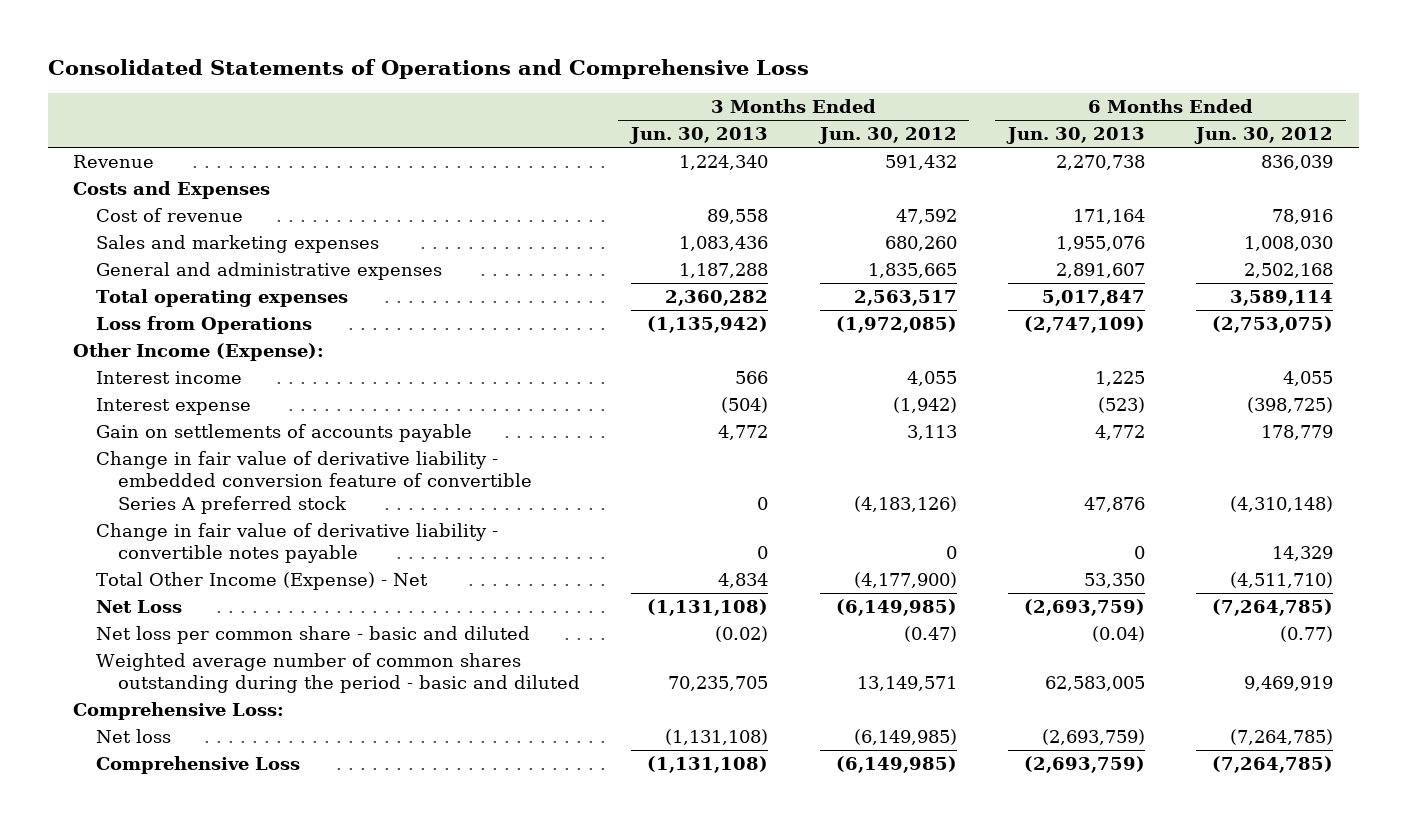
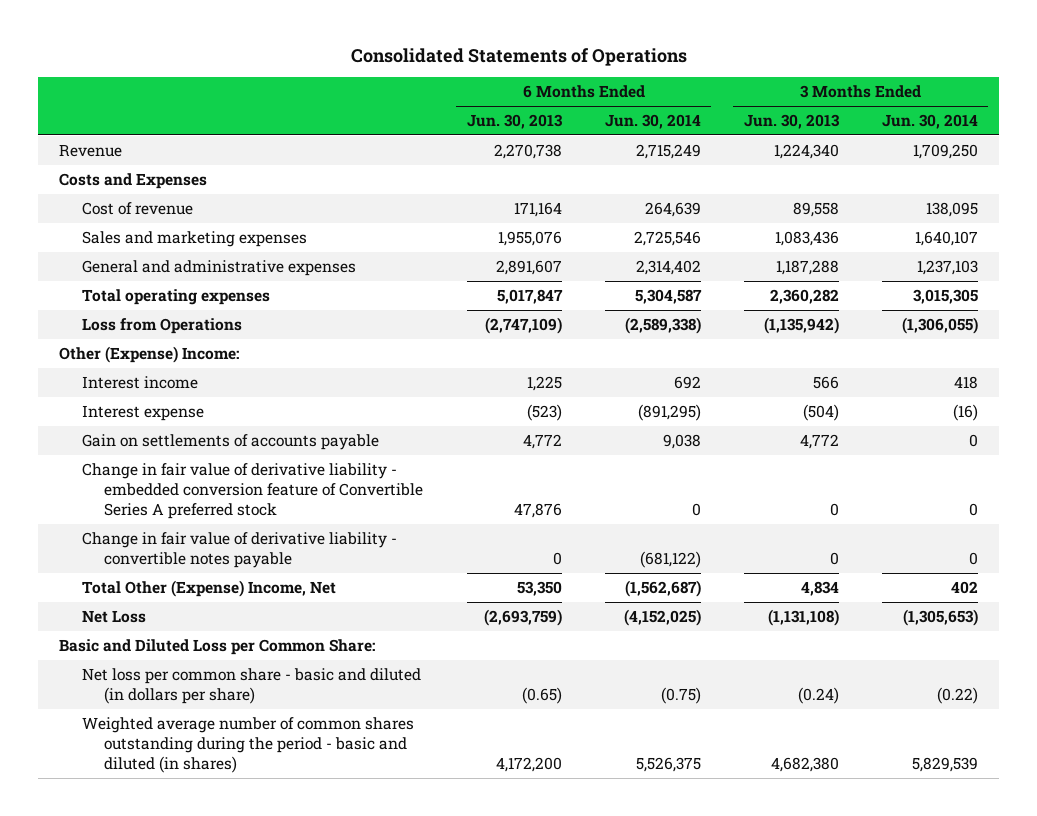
- Consolidated Statements of Operations and Comprehensive Loss
+ Consolidated Statements of Operations
- | 3 Months Ended Jun. 30, 2013 | 3 Months Ended Jun. 30, 2012 | 6 Months Ended Jun. 30, 2013 | 6 Months Ended Jun. 30, 2012
+ | 6 Months Ended Jun. 30, 2013 | 6 Months Ended Jun. 30, 2014 | 3 Months Ended Jun. 30, 2013 | 3 Months Ended Jun. 30, 2014
- Other Income (Expense):
+ Other (Expense) Income:
- Change in fair value of derivative liability - embedded conversion feature of convertible Series A preferred stock | 0 | (4,183,126) | 47,876 | (4,310,148)
+ Change in fair value of derivative liability - embedded conversion feature of Convertible Series A preferred stock | 47,876 | 0 | 0 | 0
- Total Other Income (Expense) - Net | 4,834 | (4,177,900) | 53,350 | (4,511,710)
+ Total Other (Expense) Income, Net | 53,350 | (1,562,687) | 4,834 | 402
- Net loss per common share - basic and diluted | (0.02) | (0.47) | (0.04) | (0.77)
- Weighted average number of common shares outstanding during the period - basic and diluted | 70,235,705 | 13,149,571 | 62,583,005 | 9,469,919
- Comprehensive Loss:
- Net loss | (1,131,108) | (6,149,985) | (2,693,759) | (7,264,785)
- Comprehensive Loss | (1,131,108) | (6,149,985) | (2,693,759) | (7,264,785)
+ Basic and Diluted Loss per Common Share:
+ Net loss per common share - basic and diluted (in dollars per share) | (0.65) | (0.75) | (0.24) | (0.22)
+ Weighted average number of common shares outstanding during the period - basic and diluted (in shares) | 4,172,200 | 5,526,375 | 4,682,380 | 5,829,539

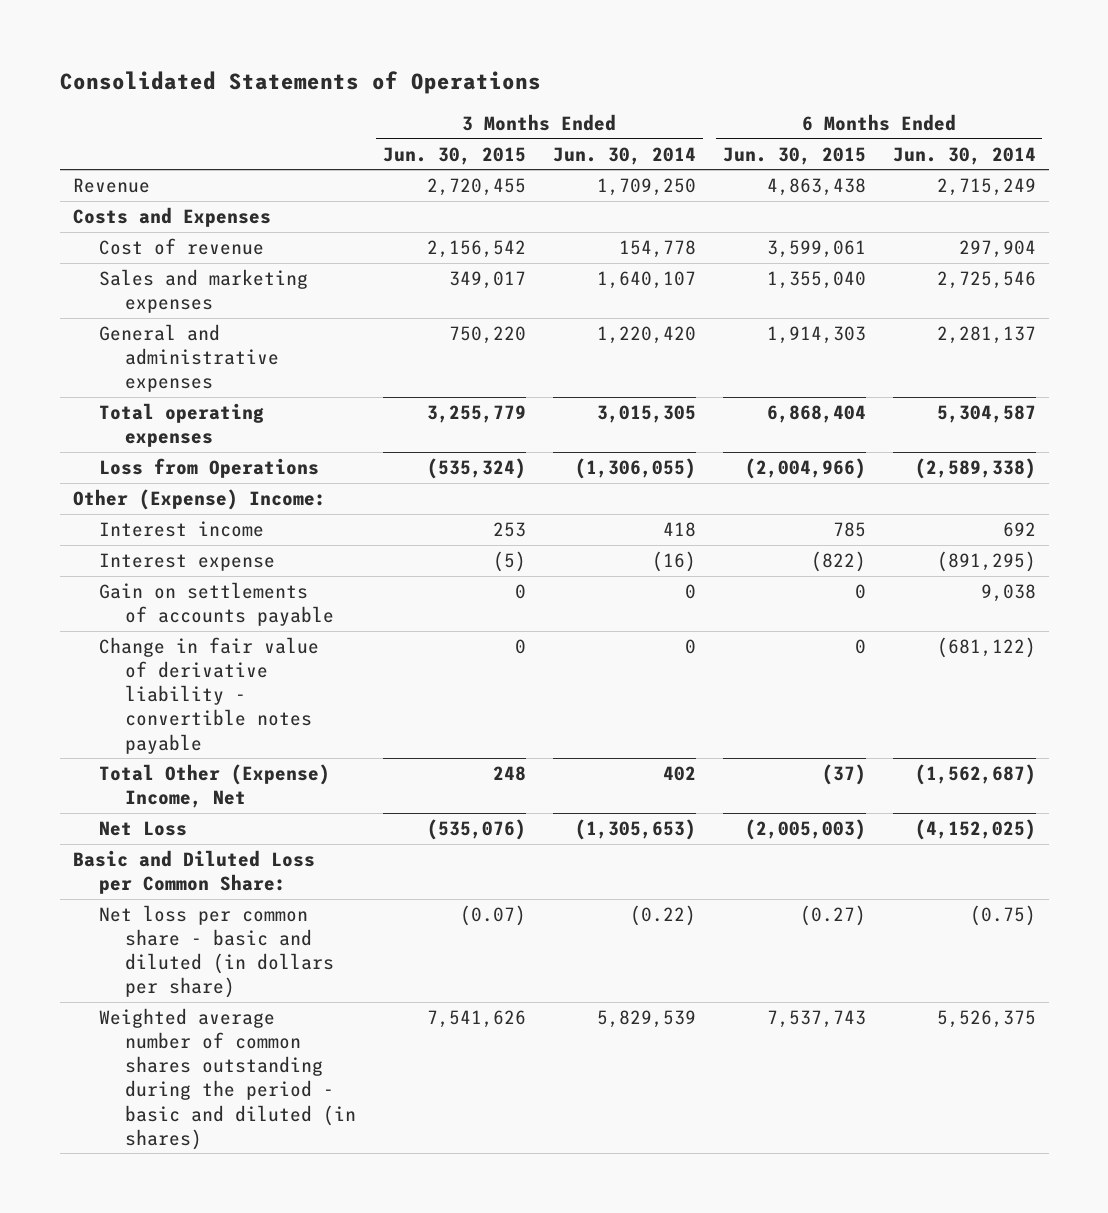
- | 6 Months Ended Jun. 30, 2013 | 6 Months Ended Jun. 30, 2014 | 3 Months Ended Jun. 30, 2013 | 3 Months Ended Jun. 30, 2014
+ | 3 Months Ended Jun. 30, 2015 | 3 Months Ended Jun. 30, 2014 | 6 Months Ended Jun. 30, 2015 | 6 Months Ended Jun. 30, 2014
- Cost of revenue | 171,164 | 264,639 | 89,558 | 138,095
+ Cost of revenue | 2,156,542 | 154,778 | 3,599,061 | 297,904
- General and administrative expenses | 2,891,607 | 2,314,402 | 1,187,288 | 1,237,103
+ General and administrative expenses | 750,220 | 1,220,420 | 1,914,303 | 2,281,137
- Change in fair value of derivative liability - embedded conversion feature of Convertible Series A preferred stock | 47,876 | 0 | 0 | 0

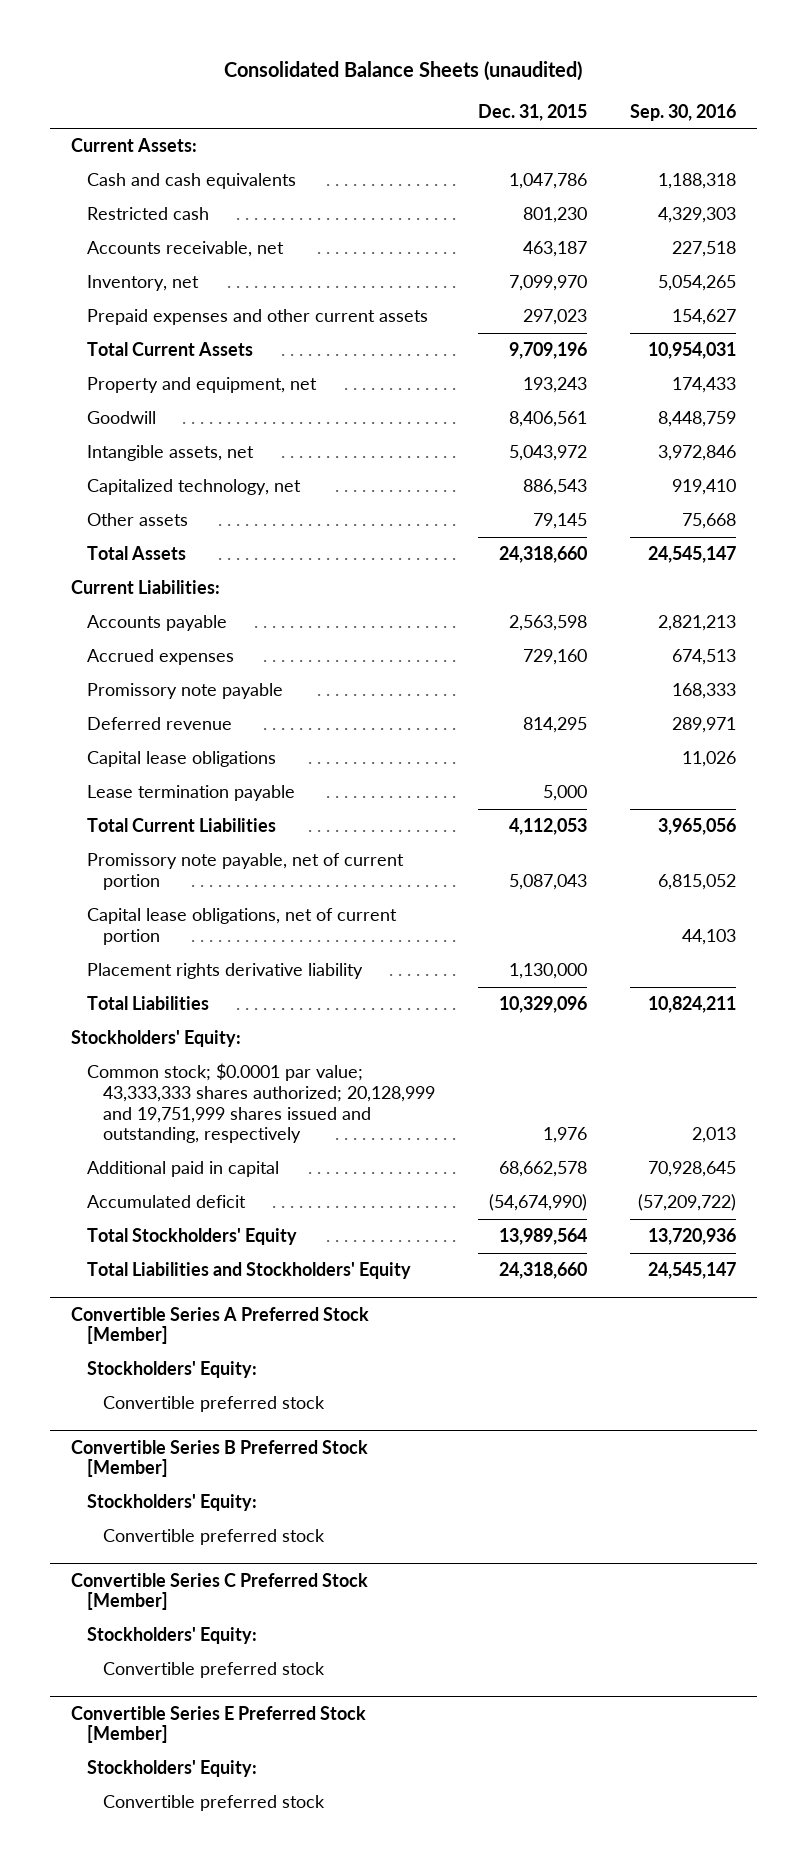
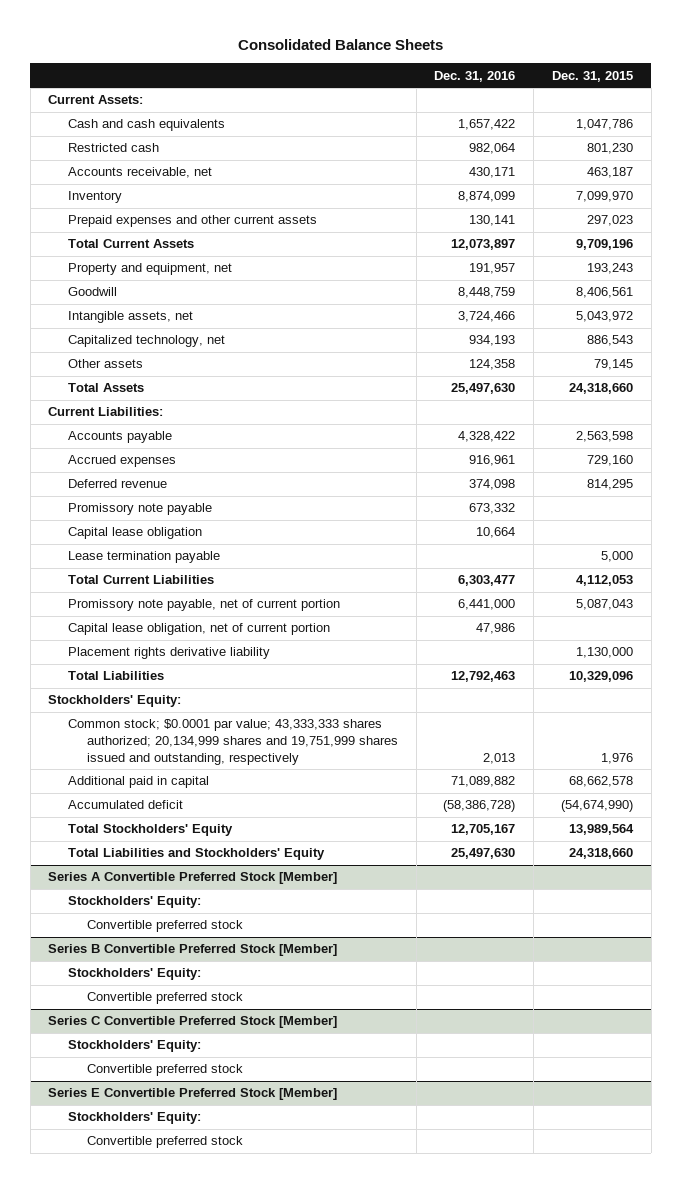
- Consolidated Balance Sheets (unaudited)
+ Consolidated Balance Sheets
- | Dec. 31, 2015 | Sep. 30, 2016
+ | Dec. 31, 2016 | Dec. 31, 2015
- Inventory, net | 7,099,970 | 5,054,265
+ Inventory | 8,874,099 | 7,099,970
- Capital lease obligations | | 11,026
moved down: Promissory note payable | 673,332 |
+ Capital lease obligation | 10,664 |
- Capital lease obligations, net of current portion | | 44,103
+ Capital lease obligation, net of current portion | 47,986 |
- Common stock; $0.0001 par value; 43,333,333 shares authorized; 20,128,999 and 19,751,999 shares issued and outstanding, respectively | 1,976 | 2,013
+ Common stock; $0.0001 par value; 43,333,333 shares authorized; 20,134,999 shares and 19,751,999 shares issued and outstanding, respectively | 2,013 | 1,976
- Convertible Series A Preferred Stock [Member]
+ Series A Convertible Preferred Stock [Member]
- Convertible Series B Preferred Stock [Member]
+ Series B Convertible Preferred Stock [Member]
- Convertible Series C Preferred Stock [Member]
+ Series C Convertible Preferred Stock [Member]
- Convertible Series E Preferred Stock [Member]
+ Series E Convertible Preferred Stock [Member]

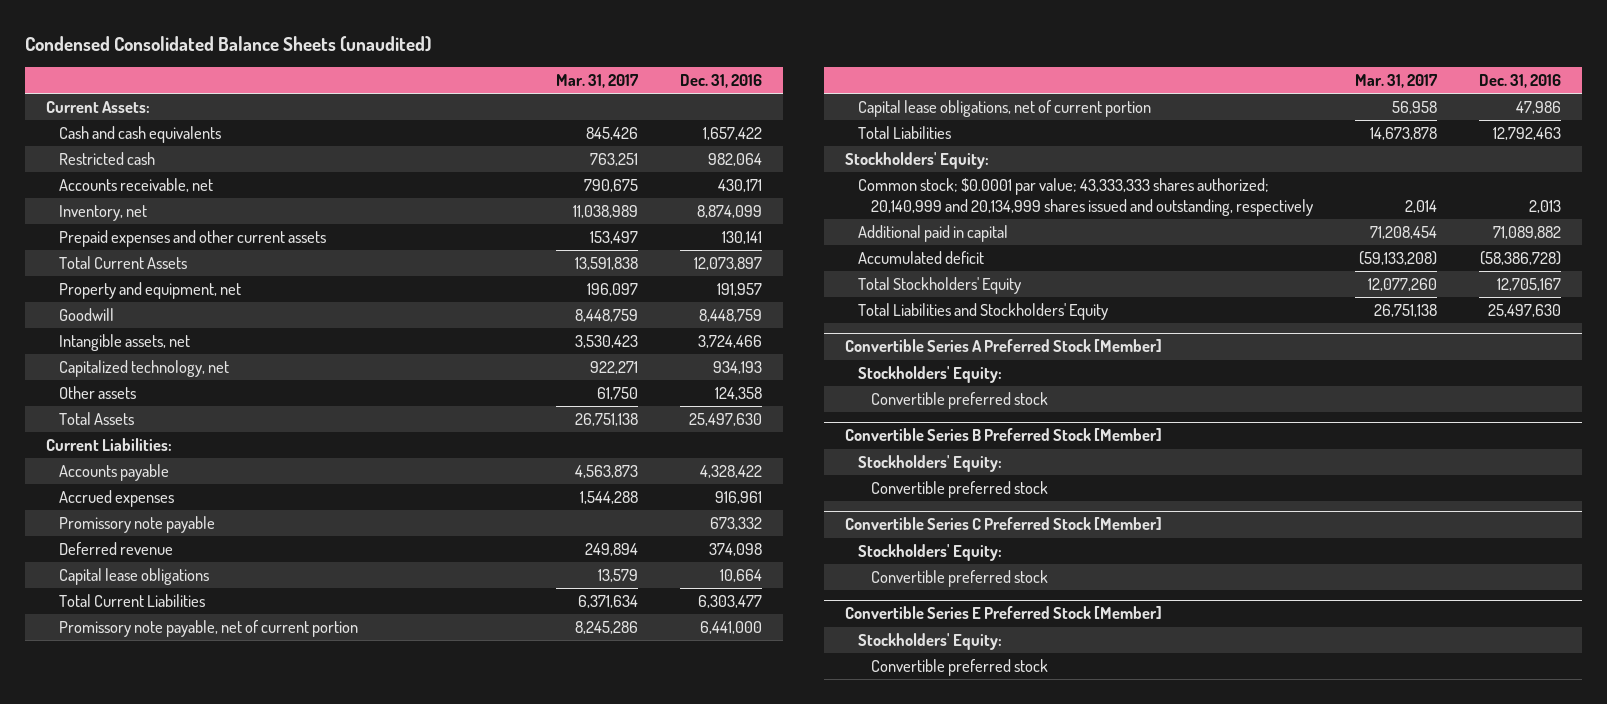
- Consolidated Balance Sheets
+ Condensed Consolidated Balance Sheets (unaudited)
- | Dec. 31, 2016 | Dec. 31, 2015
+ | Mar. 31, 2017 | Dec. 31, 2016
- Inventory | 8,874,099 | 7,099,970
+ Inventory, net | 11,038,989 | 8,874,099
- Capital lease obligation | 10,664 |
- Lease termination payable | | 5,000
moved down: Deferred revenue | 249,894 | 374,098
+ Capital lease obligations | 13,579 | 10,664
- Capital lease obligation, net of current portion | 47,986 |
- Placement rights derivative liability | | 1,130,000
+ Capital lease obligations, net of current portion | 56,958 | 47,986
- Common stock; $0.0001 par value; 43,333,333 shares authorized; 20,134,999 shares and 19,751,999 shares issued and outstanding, respectively | 2,013 | 1,976
+ Common stock; $0.0001 par value; 43,333,333 shares authorized; 20,140,999 and 20,134,999 shares issued and outstanding, respectively | 2,014 | 2,013
- Series A Convertible Preferred Stock [Member]
+ Convertible Series A Preferred Stock [Member]
- Series B Convertible Preferred Stock [Member]
+ Convertible Series B Preferred Stock [Member]
- Series C Convertible Preferred Stock [Member]
+ Convertible Series C Preferred Stock [Member]
- Series E Convertible Preferred Stock [Member]
+ Convertible Series E Preferred Stock [Member]

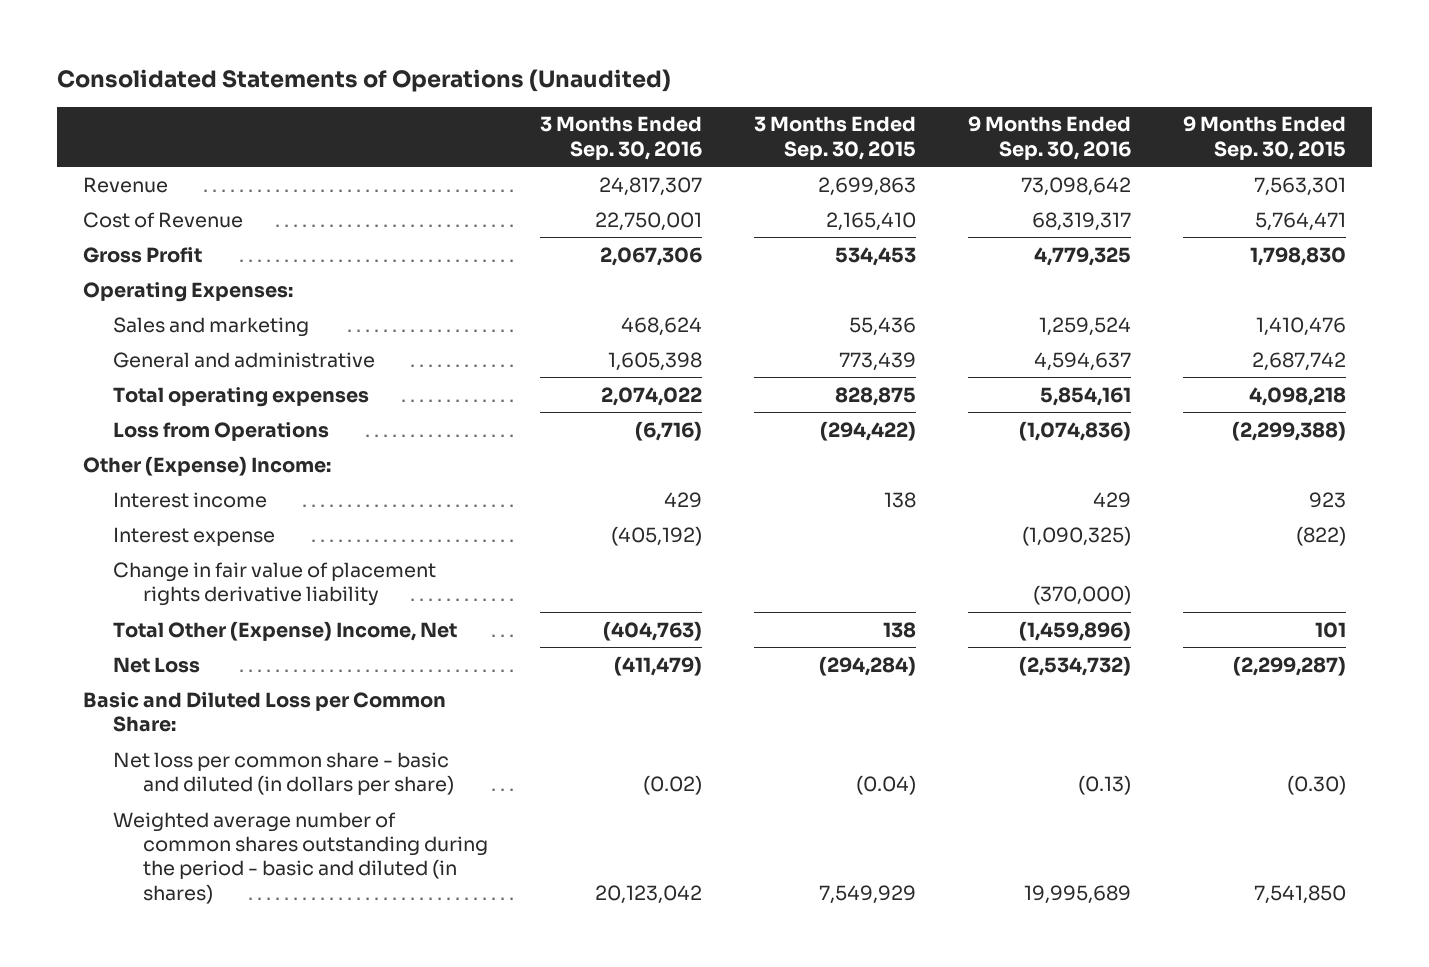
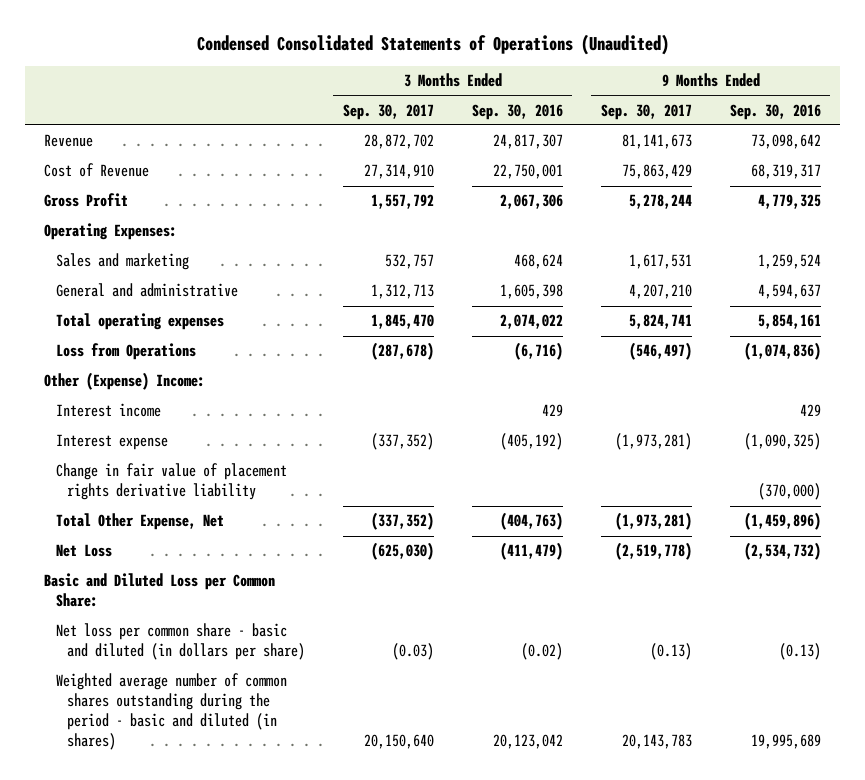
- Consolidated Statements of Operations (Unaudited)
+ Condensed Consolidated Statements of Operations (Unaudited)
- | 3 Months Ended Sep. 30, 2016 | 3 Months Ended Sep. 30, 2015 | 9 Months Ended Sep. 30, 2016 | 9 Months Ended Sep. 30, 2015
+ | 3 Months Ended Sep. 30, 2017 | 3 Months Ended Sep. 30, 2016 | 9 Months Ended Sep. 30, 2017 | 9 Months Ended Sep. 30, 2016
- Total Other (Expense) Income, Net | (404,763) | 138 | (1,459,896) | 101
+ Total Other Expense, Net | (337,352) | (404,763) | (1,973,281) | (1,459,896)

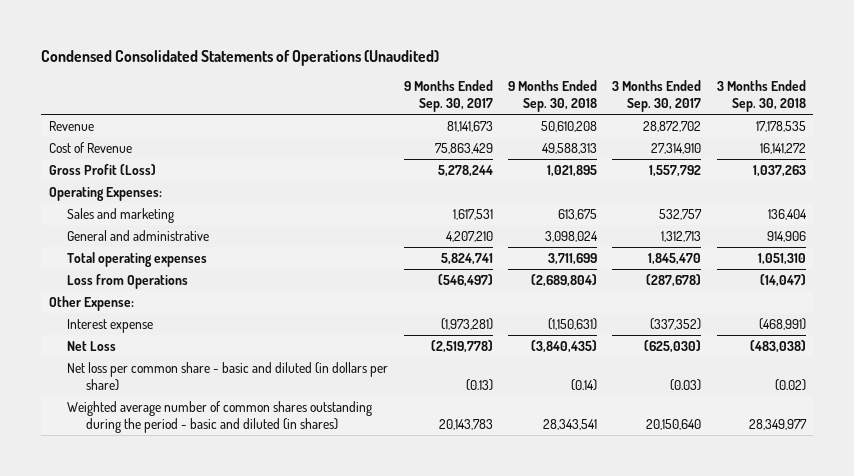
- | 3 Months Ended Sep. 30, 2017 | 3 Months Ended Sep. 30, 2016 | 9 Months Ended Sep. 30, 2017 | 9 Months Ended Sep. 30, 2016
+ | 9 Months Ended Sep. 30, 2017 | 9 Months Ended Sep. 30, 2018 | 3 Months Ended Sep. 30, 2017 | 3 Months Ended Sep. 30, 2018
- Gross Profit | 1,557,792 | 2,067,306 | 5,278,244 | 4,779,325
+ Gross Profit (Loss) | 5,278,244 | 1,021,895 | 1,557,792 | 1,037,263
- Other (Expense) Income:
- Interest income | | 429 | | 429
+ Other Expense:
- Change in fair value of placement rights derivative liability | | | | (370,000)
- Total Other Expense, Net | (337,352) | (404,763) | (1,973,281) | (1,459,896)
- Basic and Diluted Loss per Common Share:

